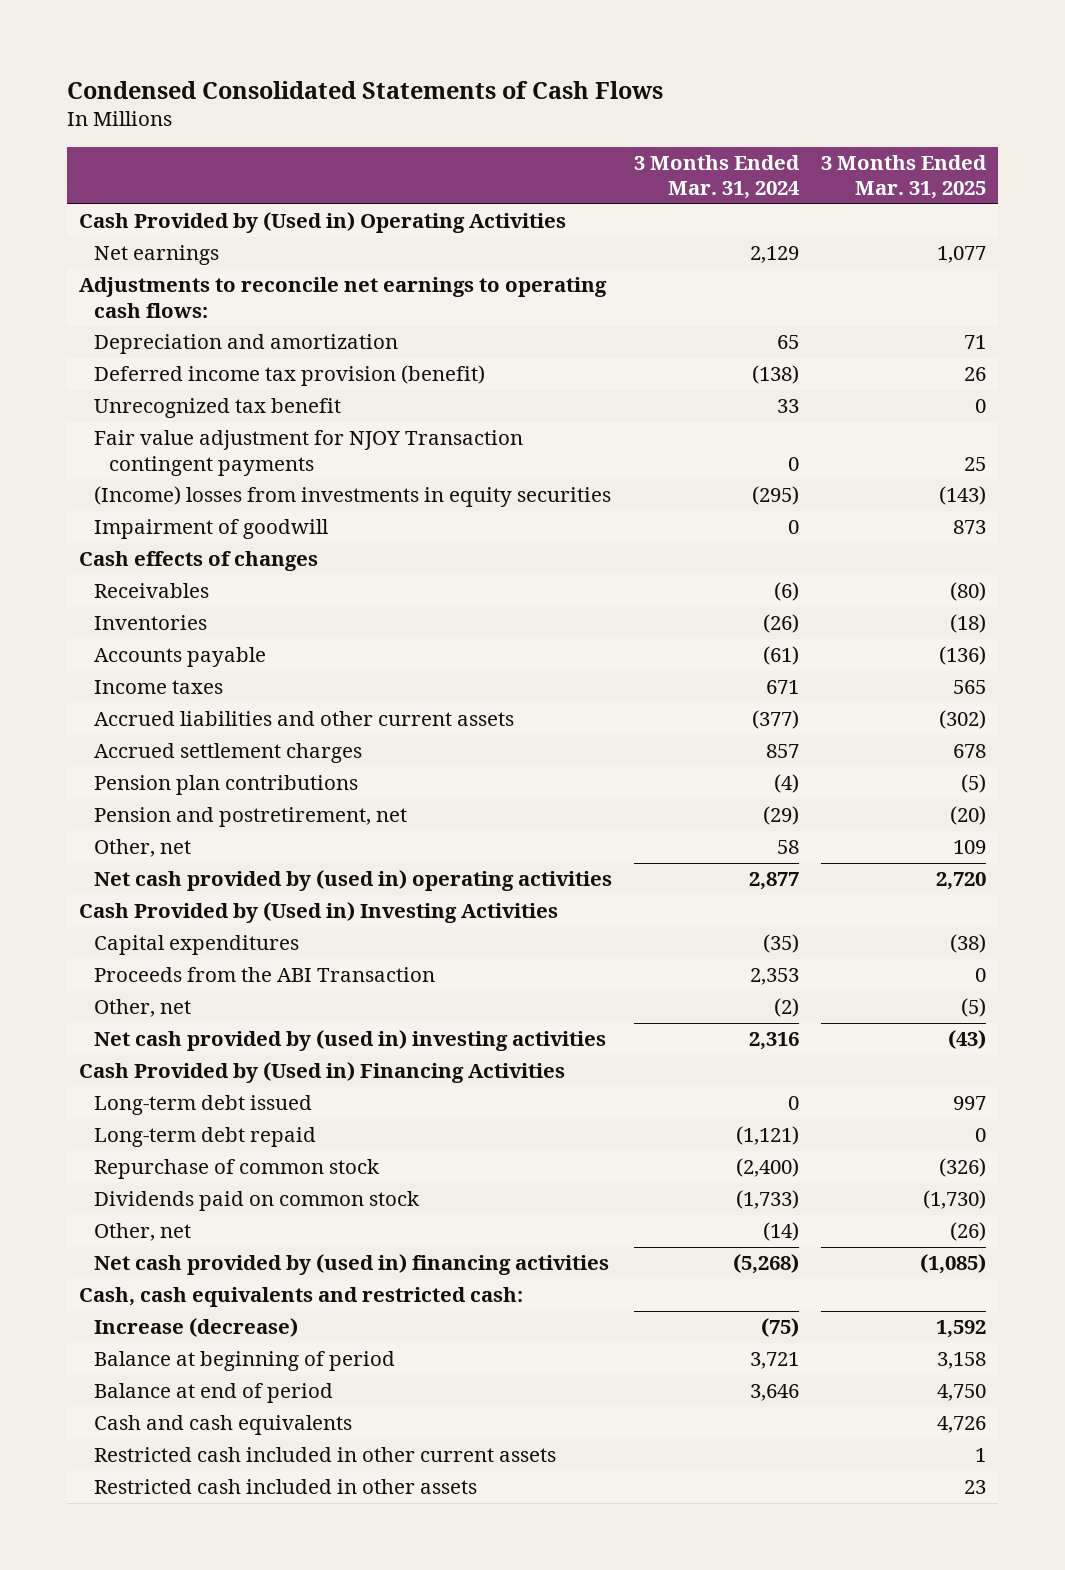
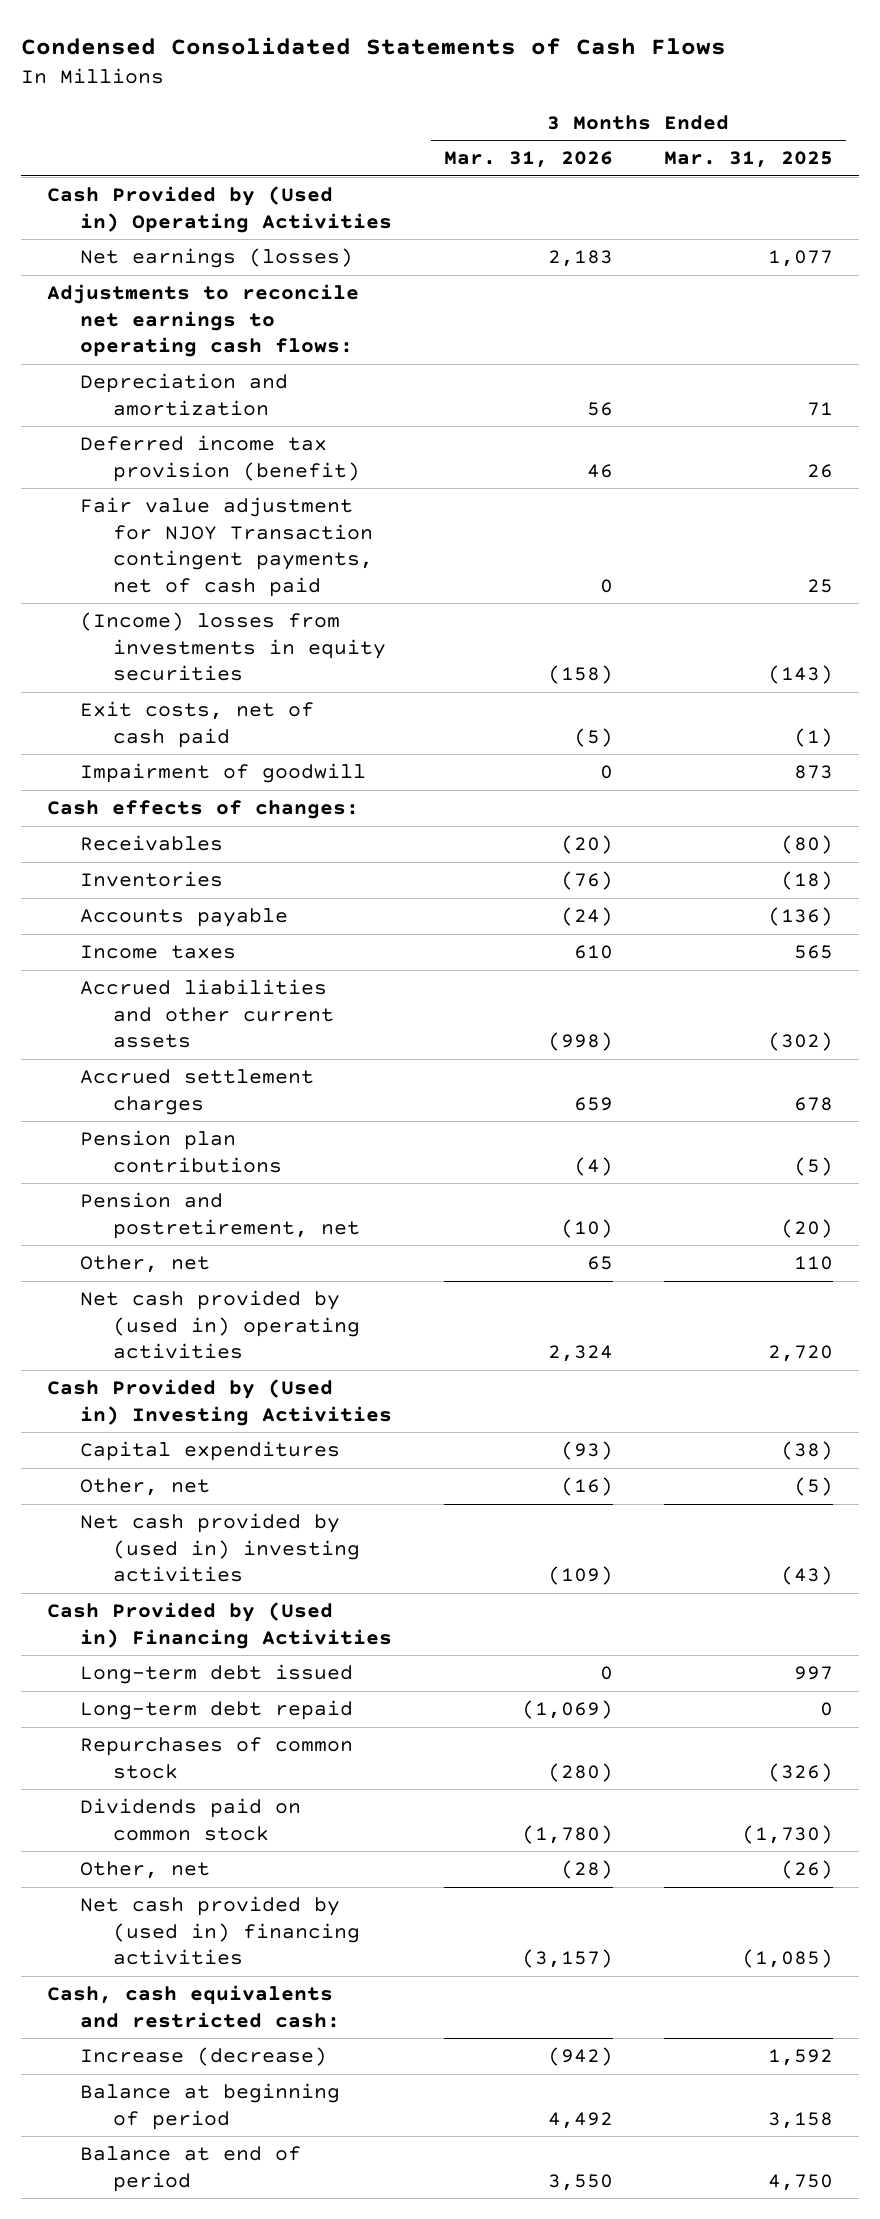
- | 3 Months Ended Mar. 31, 2024 | 3 Months Ended Mar. 31, 2025
+ | 3 Months Ended Mar. 31, 2026 | 3 Months Ended Mar. 31, 2025
- Net earnings | 2,129 | 1,077
+ Net earnings (losses) | 2,183 | 1,077
- Unrecognized tax benefit | 33 | 0
- Fair value adjustment for NJOY Transaction contingent payments | 0 | 25
+ Fair value adjustment for NJOY Transaction contingent payments, net of cash paid | 0 | 25
+ Exit costs, net of cash paid | (5) | (1)
- Cash effects of changes
+ Cash effects of changes:
- Other, net | 58 | 109
+ Other, net | 65 | 110
- Proceeds from the ABI Transaction | 2,353 | 0
- Repurchase of common stock | (2,400) | (326)
+ Repurchases of common stock | (280) | (326)
- Cash and cash equivalents | | 4,726
- Restricted cash included in other current assets | | 1
- Restricted cash included in other assets | | 23

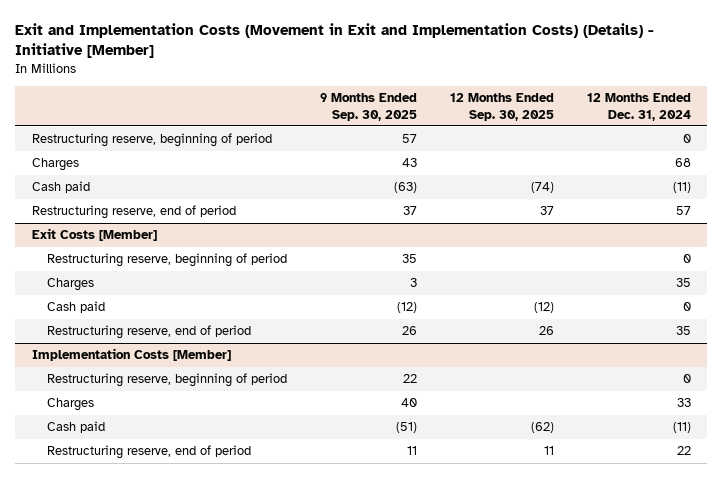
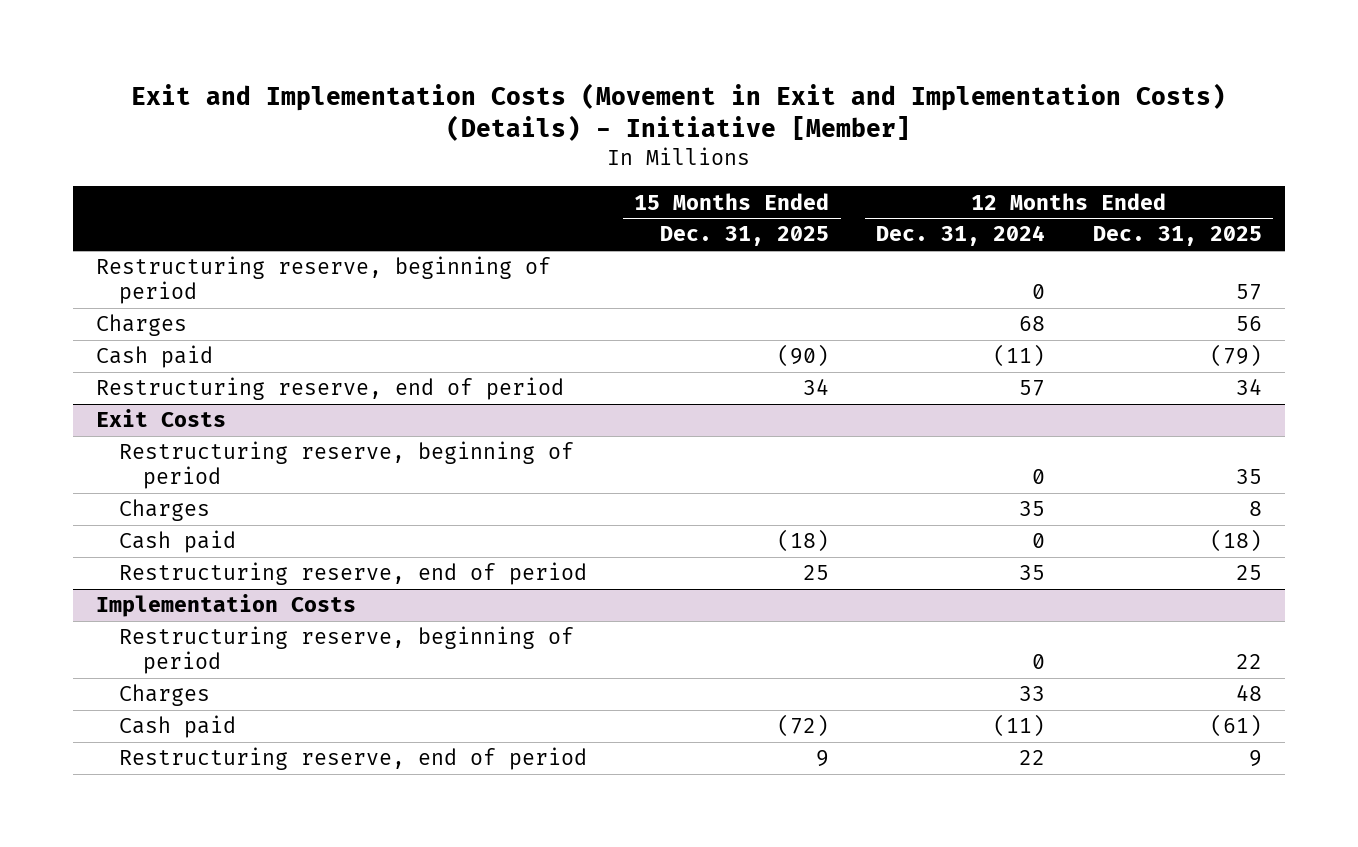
- | 9 Months Ended Sep. 30, 2025 | 12 Months Ended Sep. 30, 2025 | 12 Months Ended Dec. 31, 2024
+ | 15 Months Ended Dec. 31, 2025 | 12 Months Ended Dec. 31, 2024 | 12 Months Ended Dec. 31, 2025
- Exit Costs [Member]
+ Exit Costs
- Implementation Costs [Member]
+ Implementation Costs

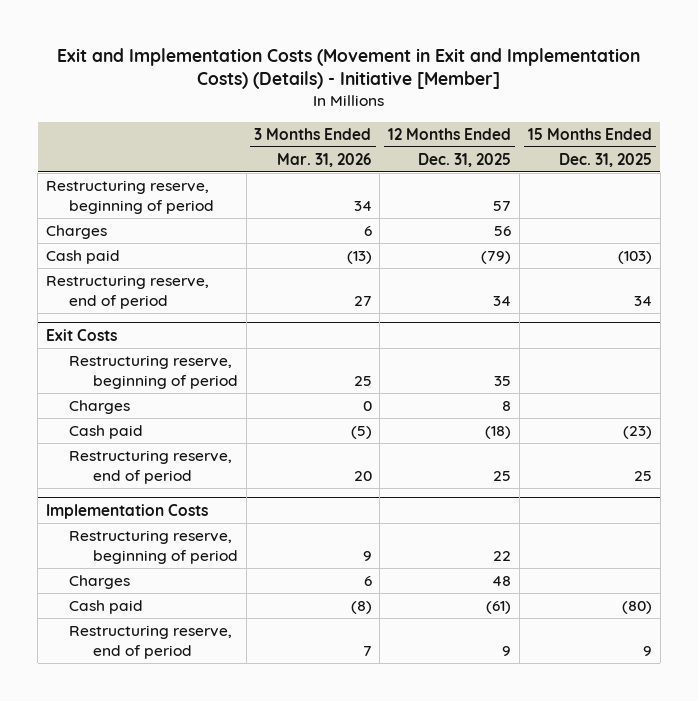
- | 15 Months Ended Dec. 31, 2025 | 12 Months Ended Dec. 31, 2024 | 12 Months Ended Dec. 31, 2025
+ | 3 Months Ended Mar. 31, 2026 | 12 Months Ended Dec. 31, 2025 | 15 Months Ended Dec. 31, 2025
- Cash paid | (90) | (11) | (79)
+ Cash paid | (13) | (79) | (103)
@ Exit Costs
- Cash paid | (18) | 0 | (18)
+ Cash paid | (5) | (18) | (23)
@ Implementation Costs
- Cash paid | (72) | (11) | (61)
+ Cash paid | (8) | (61) | (80)

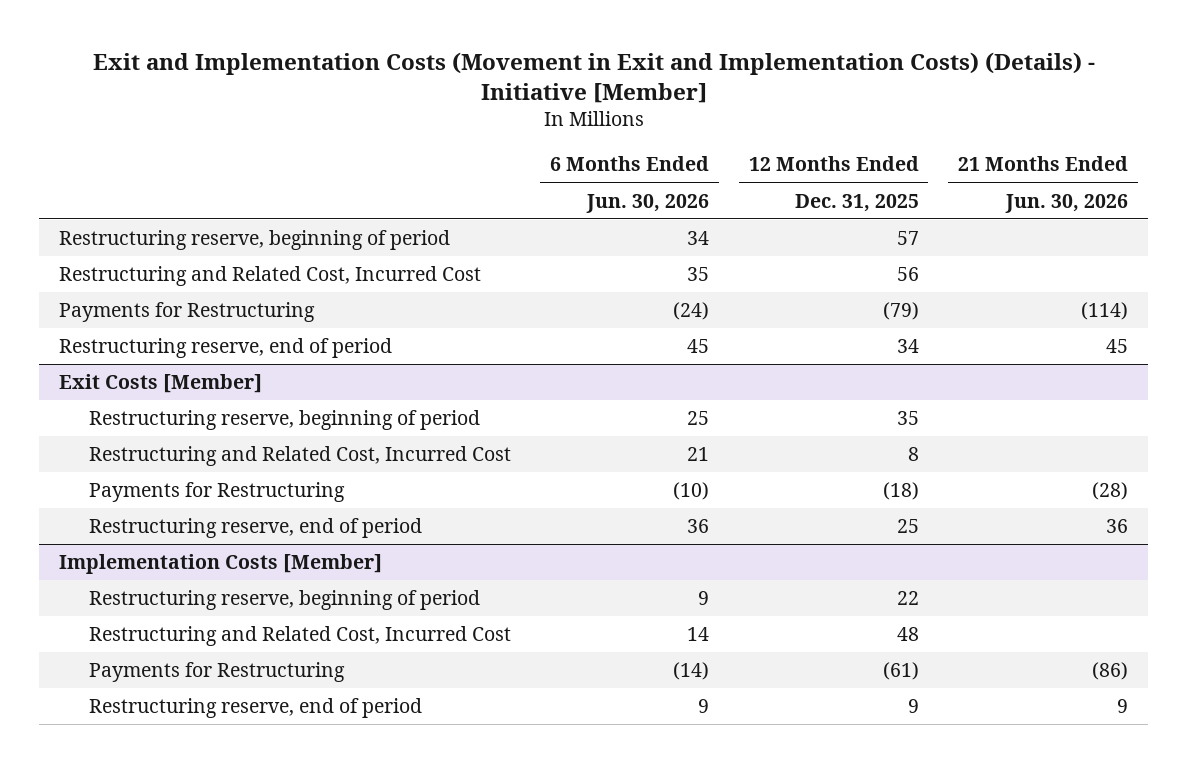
- | 3 Months Ended Mar. 31, 2026 | 12 Months Ended Dec. 31, 2025 | 15 Months Ended Dec. 31, 2025
+ | 6 Months Ended Jun. 30, 2026 | 12 Months Ended Dec. 31, 2025 | 21 Months Ended Jun. 30, 2026
- Charges | 6 | 56 |
- Cash paid | (13) | (79) | (103)
+ Restructuring and Related Cost, Incurred Cost | 35 | 56 |
+ Payments for Restructuring | (24) | (79) | (114)
- Exit Costs
+ Exit Costs [Member]
- Charges | 0 | 8 |
- Cash paid | (5) | (18) | (23)
+ Restructuring and Related Cost, Incurred Cost | 21 | 8 |
+ Payments for Restructuring | (10) | (18) | (28)
- Implementation Costs
+ Implementation Costs [Member]
- Charges | 6 | 48 |
- Cash paid | (8) | (61) | (80)
+ Restructuring and Related Cost, Incurred Cost | 14 | 48 |
+ Payments for Restructuring | (14) | (61) | (86)

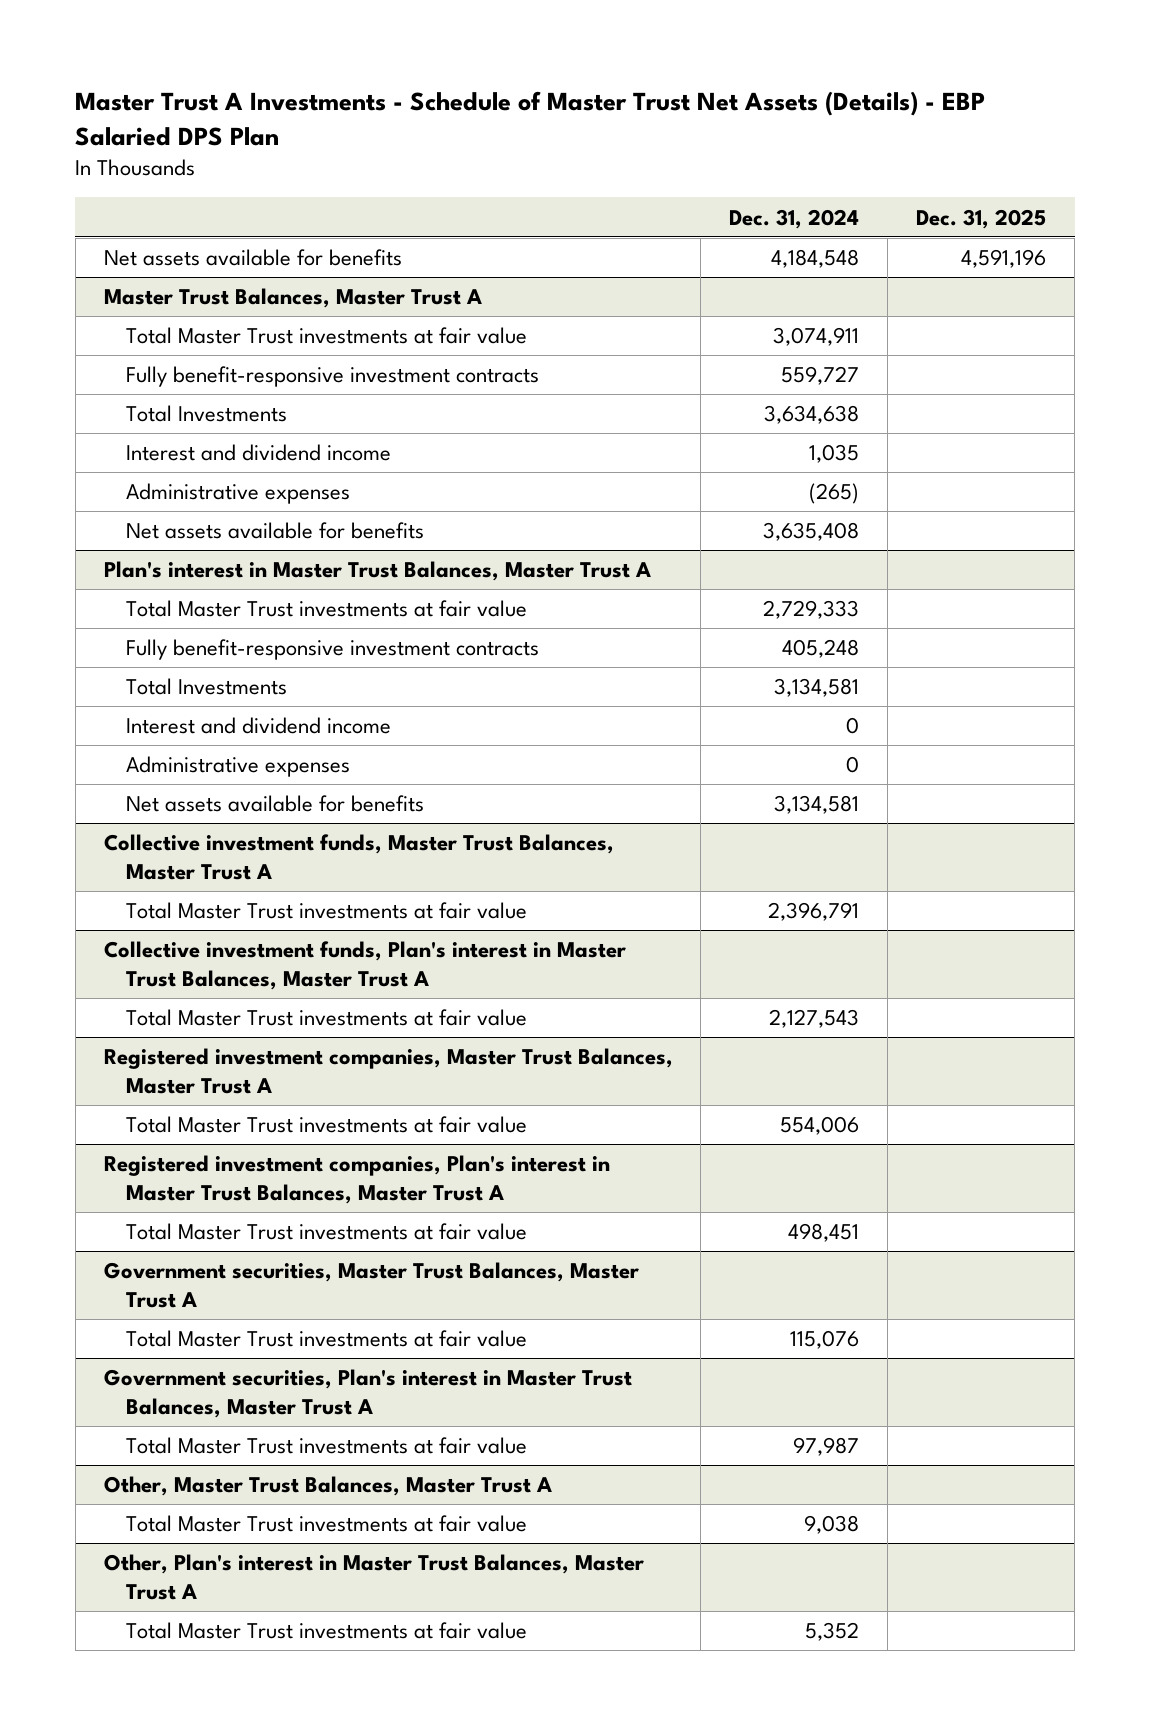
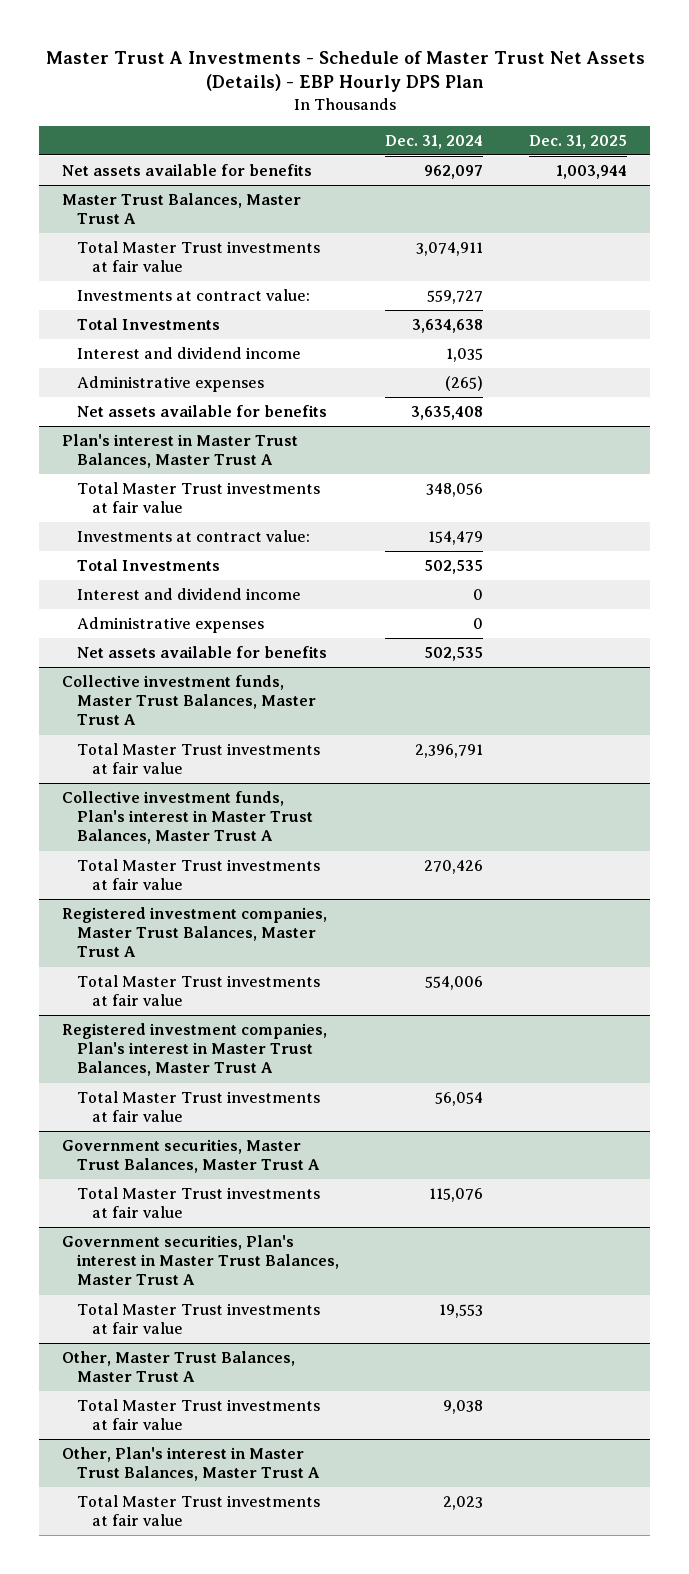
- Master Trust A Investments - Schedule of Master Trust Net Assets (Details) - EBP Salaried DPS Plan
+ Master Trust A Investments - Schedule of Master Trust Net Assets (Details) - EBP Hourly DPS Plan
- Net assets available for benefits | 4,184,548 | 4,591,196
+ Net assets available for benefits | 962,097 | 1,003,944
@ Master Trust Balances, Master Trust A
- Fully benefit-responsive investment contracts | 559,727 |
+ Investments at contract value: | 559,727 |
@ Plan's interest in Master Trust Balances, Master Trust A
- Total Master Trust investments at fair value | 2,729,333 |
- Fully benefit-responsive investment contracts | 405,248 |
- Total Investments | 3,134,581 |
+ Total Master Trust investments at fair value | 348,056 |
+ Investments at contract value: | 154,479 |
+ Total Investments | 502,535 |
- Net assets available for benefits | 3,134,581 |
+ Net assets available for benefits | 502,535 |
@ Collective investment funds, Plan's interest in Master Trust Balances, Master Trust A
- Total Master Trust investments at fair value | 2,127,543 |
+ Total Master Trust investments at fair value | 270,426 |
@ Registered investment companies, Plan's interest in Master Trust Balances, Master Trust A
- Total Master Trust investments at fair value | 498,451 |
+ Total Master Trust investments at fair value | 56,054 |
@ Government securities, Plan's interest in Master Trust Balances, Master Trust A
- Total Master Trust investments at fair value | 97,987 |
+ Total Master Trust investments at fair value | 19,553 |
@ Other, Plan's interest in Master Trust Balances, Master Trust A
- Total Master Trust investments at fair value | 5,352 |
+ Total Master Trust investments at fair value | 2,023 |

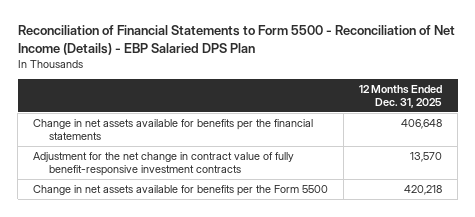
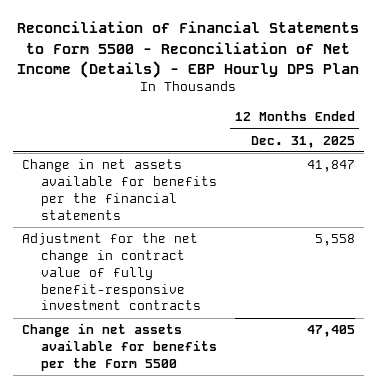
- Reconciliation of Financial Statements to Form 5500 - Reconciliation of Net Income (Details) - EBP Salaried DPS Plan
+ Reconciliation of Financial Statements to Form 5500 - Reconciliation of Net Income (Details) - EBP Hourly DPS Plan
- Change in net assets available for benefits per the financial statements | 406,648
- Adjustment for the net change in contract value of fully benefit-responsive investment contracts | 13,570
- Change in net assets available for benefits per the Form 5500 | 420,218
+ Change in net assets available for benefits per the financial statements | 41,847
+ Adjustment for the net change in contract value of fully benefit-responsive investment contracts | 5,558
+ Change in net assets available for benefits per the Form 5500 | 47,405

